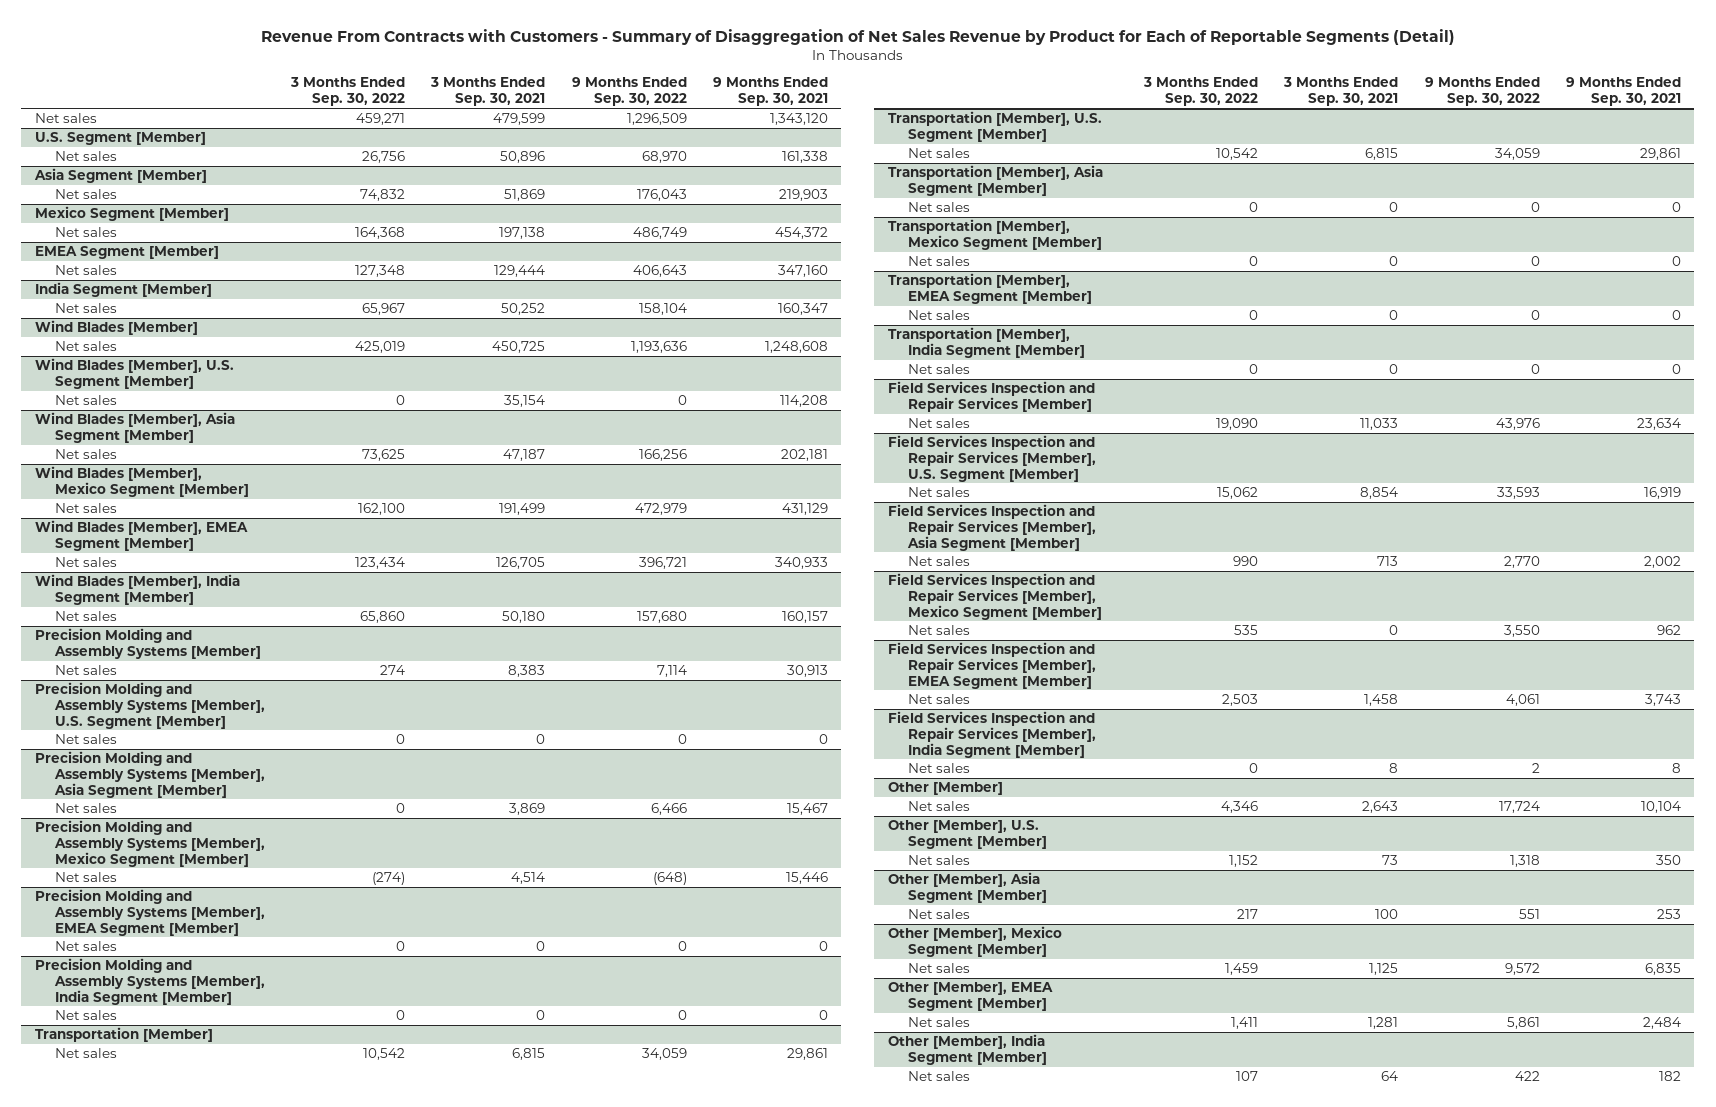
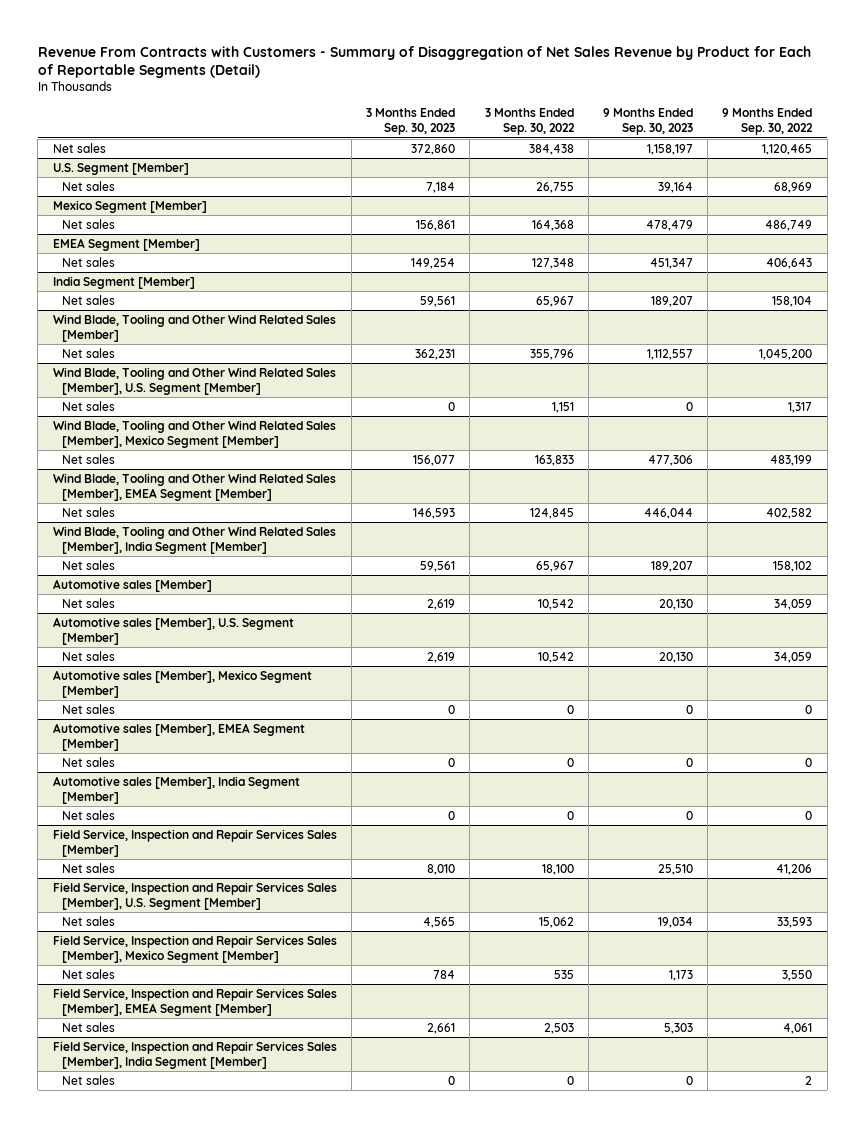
- | 3 Months Ended Sep. 30, 2022 | 3 Months Ended Sep. 30, 2021 | 9 Months Ended Sep. 30, 2022 | 9 Months Ended Sep. 30, 2021
+ | 3 Months Ended Sep. 30, 2023 | 3 Months Ended Sep. 30, 2022 | 9 Months Ended Sep. 30, 2023 | 9 Months Ended Sep. 30, 2022
- Net sales | 459,271 | 479,599 | 1,296,509 | 1,343,120
+ Net sales | 372,860 | 384,438 | 1,158,197 | 1,120,465
@ U.S. Segment [Member]
- Net sales | 26,756 | 50,896 | 68,970 | 161,338
- Asia Segment [Member]
- Net sales | 74,832 | 51,869 | 176,043 | 219,903
@ U.S. Segment [Member]
+ Net sales | 7,184 | 26,755 | 39,164 | 68,969
- Wind Blades [Member]
- Net sales | 425,019 | 450,725 | 1,193,636 | 1,248,608
- Wind Blades [Member], U.S. Segment [Member]
- Net sales | 0 | 35,154 | 0 | 114,208
- Wind Blades [Member], Asia Segment [Member]
- Net sales | 73,625 | 47,187 | 166,256 | 202,181
- Wind Blades [Member], Mexico Segment [Member]
- Net sales | 162,100 | 191,499 | 472,979 | 431,129
- Wind Blades [Member], EMEA Segment [Member]
- Net sales | 123,434 | 126,705 | 396,721 | 340,933
- Wind Blades [Member], India Segment [Member]
- Net sales | 65,860 | 50,180 | 157,680 | 160,157
- Precision Molding and Assembly Systems [Member]
- Net sales | 274 | 8,383 | 7,114 | 30,913
- Precision Molding and Assembly Systems [Member], U.S. Segment [Member]
- Net sales | 0 | 0 | 0 | 0
- Precision Molding and Assembly Systems [Member], Asia Segment [Member]
- Net sales | 0 | 3,869 | 6,466 | 15,467
- Precision Molding and Assembly Systems [Member], Mexico Segment [Member]
- Net sales | (274) | 4,514 | (648) | 15,446
- Precision Molding and Assembly Systems [Member], EMEA Segment [Member]
- Net sales | 0 | 0 | 0 | 0
- Precision Molding and Assembly Systems [Member], India Segment [Member]
- Net sales | 0 | 0 | 0 | 0
- Transportation [Member]
+ Wind Blade, Tooling and Other Wind Related Sales [Member]
+ Net sales | 362,231 | 355,796 | 1,112,557 | 1,045,200
+ Wind Blade, Tooling and Other Wind Related Sales [Member], U.S. Segment [Member]
+ Net sales | 0 | 1,151 | 0 | 1,317
+ Wind Blade, Tooling and Other Wind Related Sales [Member], Mexico Segment [Member]
+ Net sales | 156,077 | 163,833 | 477,306 | 483,199
+ Wind Blade, Tooling and Other Wind Related Sales [Member], EMEA Segment [Member]
+ Net sales | 146,593 | 124,845 | 446,044 | 402,582
+ Wind Blade, Tooling and Other Wind Related Sales [Member], India Segment [Member]
+ Net sales | 59,561 | 65,967 | 189,207 | 158,102
+ Automotive sales [Member]
- Transportation [Member], U.S. Segment [Member]
+ Automotive sales [Member], U.S. Segment [Member]
- Transportation [Member], Asia Segment [Member]
- Net sales | 0 | 0 | 0 | 0
- Transportation [Member], Mexico Segment [Member]
+ Automotive sales [Member], Mexico Segment [Member]
- Transportation [Member], EMEA Segment [Member]
+ Automotive sales [Member], EMEA Segment [Member]
- Transportation [Member], India Segment [Member]
+ Automotive sales [Member], India Segment [Member]
- Field Services Inspection and Repair Services [Member]
- Net sales | 19,090 | 11,033 | 43,976 | 23,634
- Field Services Inspection and Repair Services [Member], U.S. Segment [Member]
+ Field Service, Inspection and Repair Services Sales [Member]
+ Net sales | 8,010 | 18,100 | 25,510 | 41,206
+ Field Service, Inspection and Repair Services Sales [Member], U.S. Segment [Member]
- Field Services Inspection and Repair Services [Member], Asia Segment [Member]
- Net sales | 990 | 713 | 2,770 | 2,002
- Field Services Inspection and Repair Services [Member], Mexico Segment [Member]
+ Field Service, Inspection and Repair Services Sales [Member], Mexico Segment [Member]
- Field Services Inspection and Repair Services [Member], EMEA Segment [Member]
+ Field Service, Inspection and Repair Services Sales [Member], EMEA Segment [Member]
- Field Services Inspection and Repair Services [Member], India Segment [Member]
+ Field Service, Inspection and Repair Services Sales [Member], India Segment [Member]
- Other [Member]
- Net sales | 4,346 | 2,643 | 17,724 | 10,104
- Other [Member], U.S. Segment [Member]
- Net sales | 1,152 | 73 | 1,318 | 350
- Other [Member], Asia Segment [Member]
- Net sales | 217 | 100 | 551 | 253
- Other [Member], Mexico Segment [Member]
- Net sales | 1,459 | 1,125 | 9,572 | 6,835
- Other [Member], EMEA Segment [Member]
- Net sales | 1,411 | 1,281 | 5,861 | 2,484
- Other [Member], India Segment [Member]
- Net sales | 107 | 64 | 422 | 182

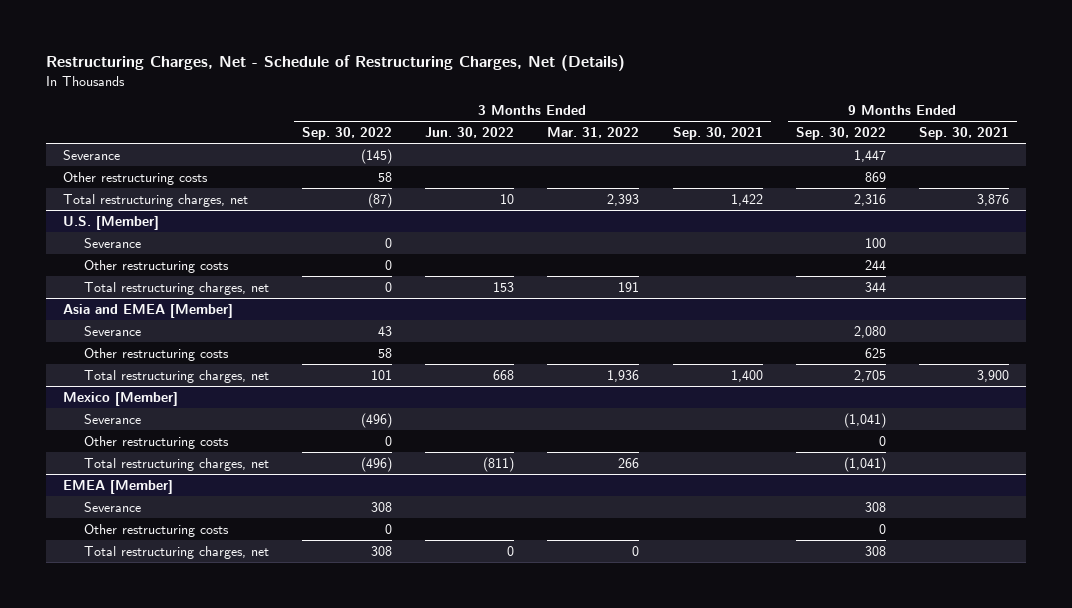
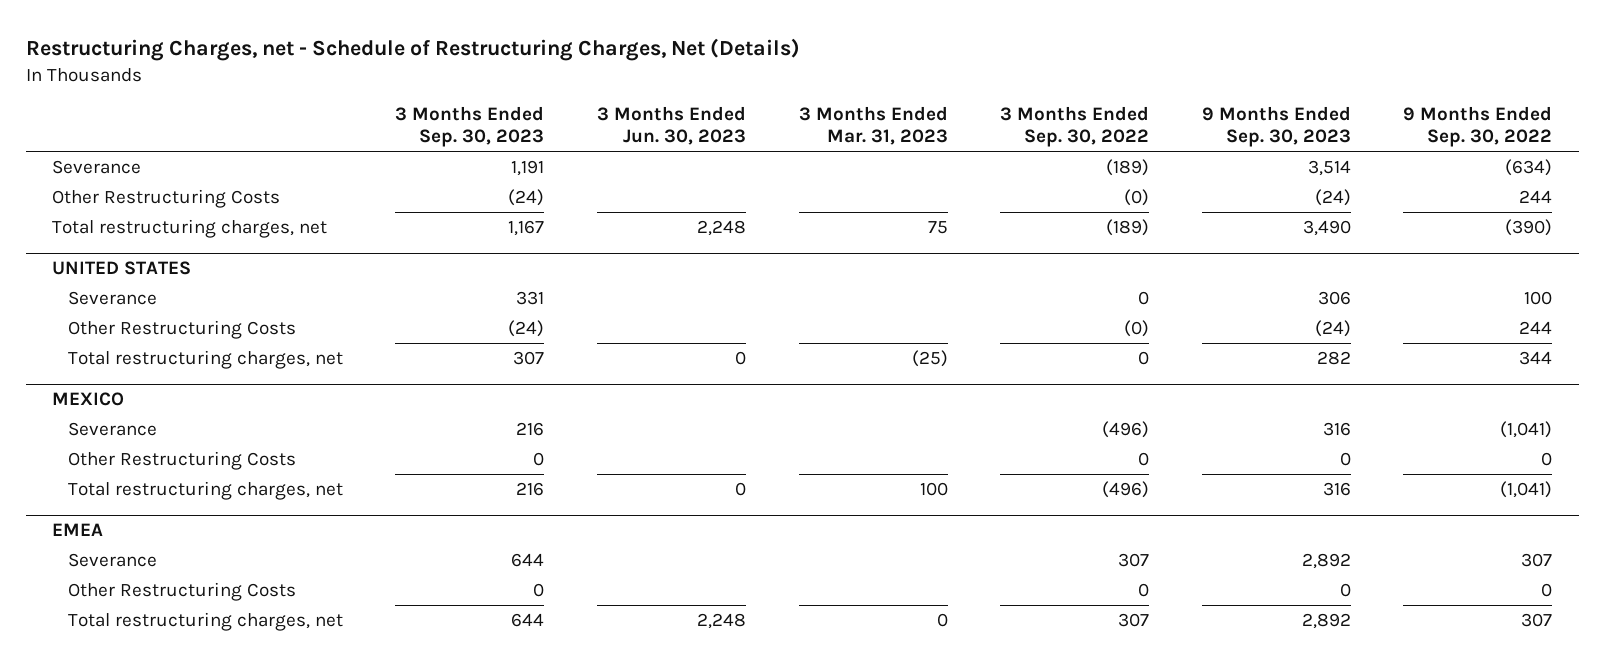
- Restructuring Charges, Net - Schedule of Restructuring Charges, Net (Details)
+ Restructuring Charges, net - Schedule of Restructuring Charges, Net (Details)
- | 3 Months Ended Sep. 30, 2022 | 3 Months Ended Jun. 30, 2022 | 3 Months Ended Mar. 31, 2022 | 3 Months Ended Sep. 30, 2021 | 9 Months Ended Sep. 30, 2022 | 9 Months Ended Sep. 30, 2021
+ | 3 Months Ended Sep. 30, 2023 | 3 Months Ended Jun. 30, 2023 | 3 Months Ended Mar. 31, 2023 | 3 Months Ended Sep. 30, 2022 | 9 Months Ended Sep. 30, 2023 | 9 Months Ended Sep. 30, 2022
- Severance | (145) | | | | 1,447 |
- Other restructuring costs | 58 | | | | 869 |
- Total restructuring charges, net | (87) | 10 | 2,393 | 1,422 | 2,316 | 3,876
- U.S. [Member]
+ Severance | 1,191 | | | (189) | 3,514 | (634)
+ Other Restructuring Costs | (24) | | | (0) | (24) | 244
+ Total restructuring charges, net | 1,167 | 2,248 | 75 | (189) | 3,490 | (390)
+ UNITED STATES
- Other restructuring costs | 0 | | | | 244 |
+ Other Restructuring Costs | (24) | | | (0) | (24) | 244
- Asia and EMEA [Member]
- Severance | 43 | | | | 2,080 |
- Other restructuring costs | 58 | | | | 625 |
- Total restructuring charges, net | 101 | 668 | 1,936 | 1,400 | 2,705 | 3,900
- Mexico [Member]
+ MEXICO
- Other restructuring costs | 0 | | | | 0 |
+ Other Restructuring Costs | 0 | | | 0 | 0 | 0
- EMEA [Member]
- Severance | 308 | | | | 308 |
- Other restructuring costs | 0 | | | | 0 |
- Total restructuring charges, net | 308 | 0 | 0 | | 308 |
+ EMEA
+ Severance | 644 | | | 307 | 2,892 | 307
+ Other Restructuring Costs | 0 | | | 0 | 0 | 0
+ Total restructuring charges, net | 644 | 2,248 | 0 | 307 | 2,892 | 307

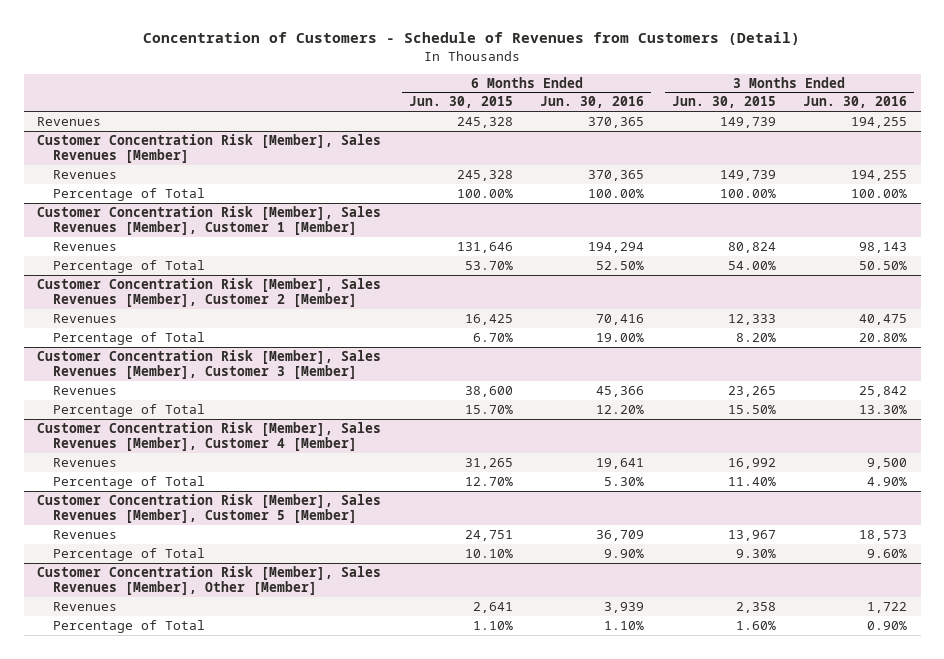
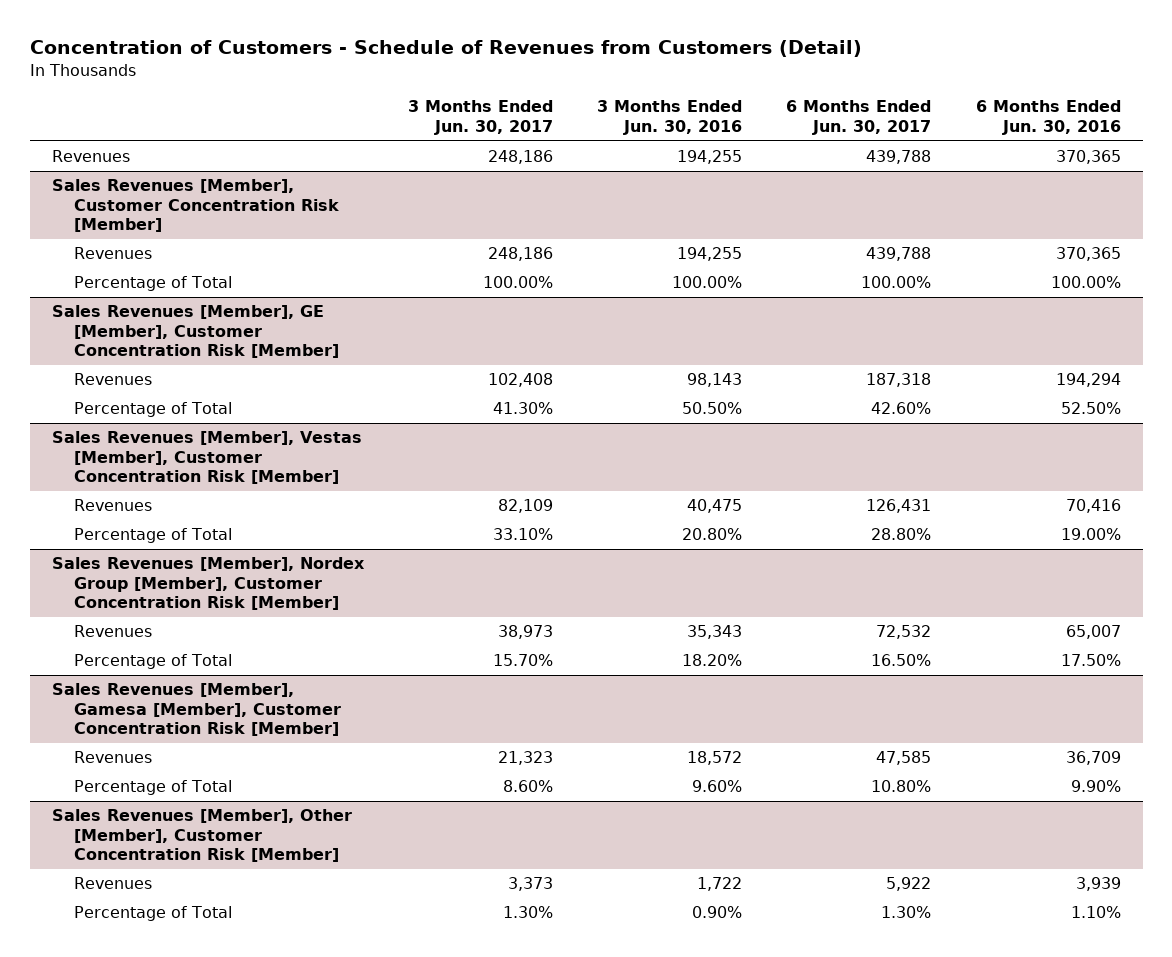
- | 6 Months Ended Jun. 30, 2015 | 6 Months Ended Jun. 30, 2016 | 3 Months Ended Jun. 30, 2015 | 3 Months Ended Jun. 30, 2016
+ | 3 Months Ended Jun. 30, 2017 | 3 Months Ended Jun. 30, 2016 | 6 Months Ended Jun. 30, 2017 | 6 Months Ended Jun. 30, 2016
- Customer Concentration Risk [Member], Sales Revenues [Member]
+ Sales Revenues [Member], Customer Concentration Risk [Member]
- Customer Concentration Risk [Member], Sales Revenues [Member], Customer 1 [Member]
+ Sales Revenues [Member], GE [Member], Customer Concentration Risk [Member]
- Customer Concentration Risk [Member], Sales Revenues [Member], Customer 2 [Member]
+ Sales Revenues [Member], Vestas [Member], Customer Concentration Risk [Member]
- Customer Concentration Risk [Member], Sales Revenues [Member], Customer 3 [Member]
- Revenues | 38,600 | 45,366 | 23,265 | 25,842
- Percentage of Total | 15.70% | 12.20% | 15.50% | 13.30%
- Customer Concentration Risk [Member], Sales Revenues [Member], Customer 4 [Member]
- Revenues | 31,265 | 19,641 | 16,992 | 9,500
- Percentage of Total | 12.70% | 5.30% | 11.40% | 4.90%
- Customer Concentration Risk [Member], Sales Revenues [Member], Customer 5 [Member]
- Revenues | 24,751 | 36,709 | 13,967 | 18,573
+ Sales Revenues [Member], Nordex Group [Member], Customer Concentration Risk [Member]
+ Revenues | 38,973 | 35,343 | 72,532 | 65,007
+ Percentage of Total | 15.70% | 18.20% | 16.50% | 17.50%
+ Sales Revenues [Member], Gamesa [Member], Customer Concentration Risk [Member]
+ Revenues | 21,323 | 18,572 | 47,585 | 36,709
- Customer Concentration Risk [Member], Sales Revenues [Member], Other [Member]
+ Sales Revenues [Member], Other [Member], Customer Concentration Risk [Member]

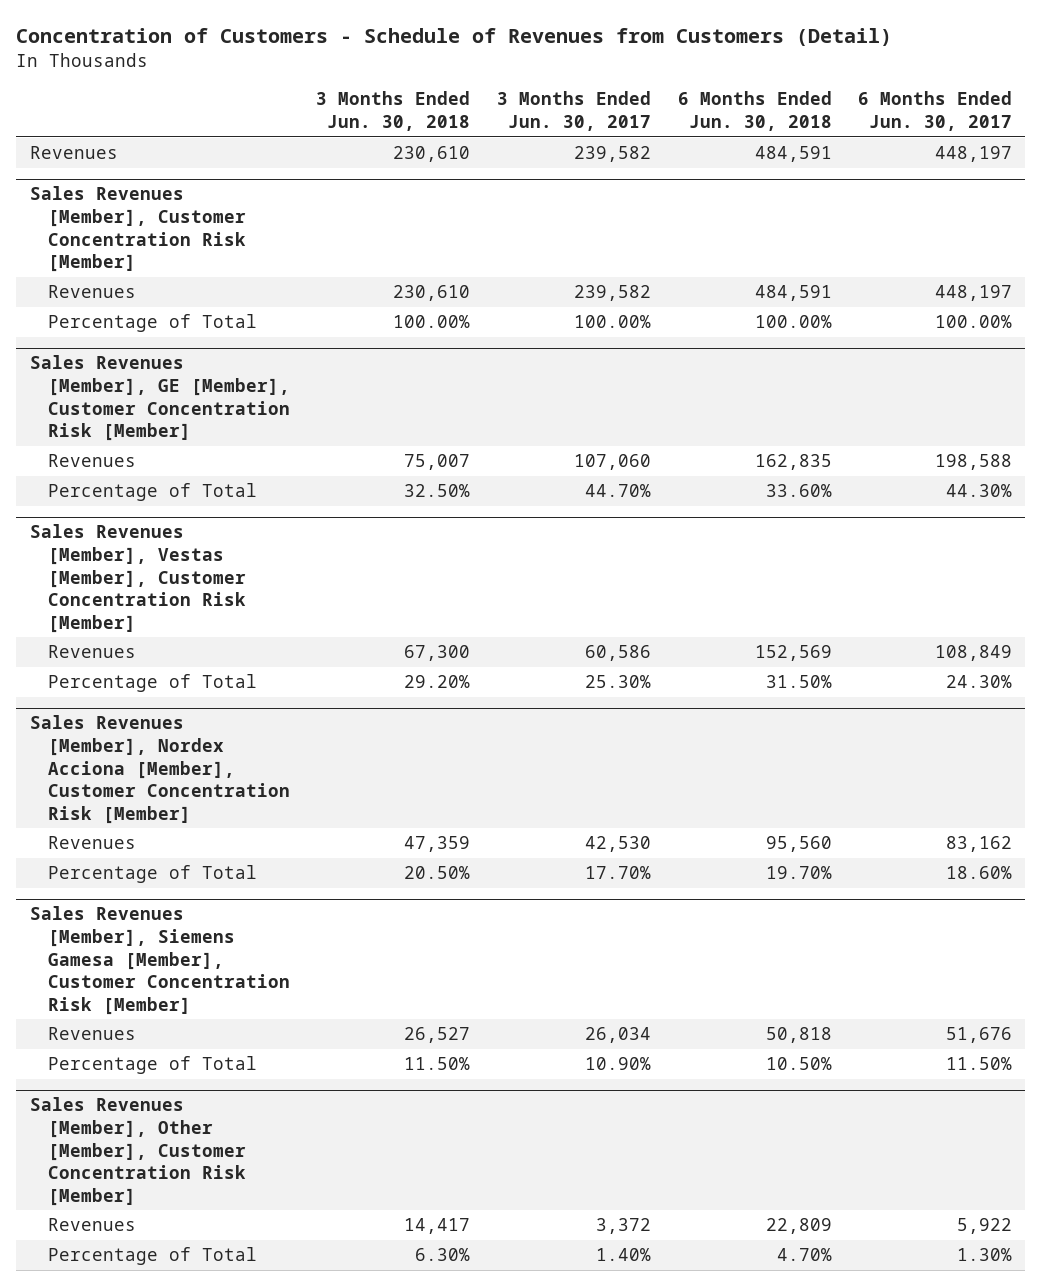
- | 3 Months Ended Jun. 30, 2017 | 3 Months Ended Jun. 30, 2016 | 6 Months Ended Jun. 30, 2017 | 6 Months Ended Jun. 30, 2016
+ | 3 Months Ended Jun. 30, 2018 | 3 Months Ended Jun. 30, 2017 | 6 Months Ended Jun. 30, 2018 | 6 Months Ended Jun. 30, 2017
- Revenues | 248,186 | 194,255 | 439,788 | 370,365
+ Revenues | 230,610 | 239,582 | 484,591 | 448,197
@ Sales Revenues [Member], Customer Concentration Risk [Member]
- Revenues | 248,186 | 194,255 | 439,788 | 370,365
+ Revenues | 230,610 | 239,582 | 484,591 | 448,197
@ Sales Revenues [Member], GE [Member], Customer Concentration Risk [Member]
- Revenues | 102,408 | 98,143 | 187,318 | 194,294
- Percentage of Total | 41.30% | 50.50% | 42.60% | 52.50%
+ Revenues | 75,007 | 107,060 | 162,835 | 198,588
+ Percentage of Total | 32.50% | 44.70% | 33.60% | 44.30%
@ Sales Revenues [Member], Vestas [Member], Customer Concentration Risk [Member]
- Revenues | 82,109 | 40,475 | 126,431 | 70,416
- Percentage of Total | 33.10% | 20.80% | 28.80% | 19.00%
- Sales Revenues [Member], Nordex Group [Member], Customer Concentration Risk [Member]
- Revenues | 38,973 | 35,343 | 72,532 | 65,007
- Percentage of Total | 15.70% | 18.20% | 16.50% | 17.50%
- Sales Revenues [Member], Gamesa [Member], Customer Concentration Risk [Member]
- Revenues | 21,323 | 18,572 | 47,585 | 36,709
- Percentage of Total | 8.60% | 9.60% | 10.80% | 9.90%
@ Sales Revenues [Member], Vestas [Member], Customer Concentration Risk [Member]
+ Revenues | 67,300 | 60,586 | 152,569 | 108,849
+ Percentage of Total | 29.20% | 25.30% | 31.50% | 24.30%
+ Sales Revenues [Member], Nordex Acciona [Member], Customer Concentration Risk [Member]
+ Revenues | 47,359 | 42,530 | 95,560 | 83,162
+ Percentage of Total | 20.50% | 17.70% | 19.70% | 18.60%
+ Sales Revenues [Member], Siemens Gamesa [Member], Customer Concentration Risk [Member]
+ Revenues | 26,527 | 26,034 | 50,818 | 51,676
+ Percentage of Total | 11.50% | 10.90% | 10.50% | 11.50%
@ Sales Revenues [Member], Other [Member], Customer Concentration Risk [Member]
- Revenues | 3,373 | 1,722 | 5,922 | 3,939
- Percentage of Total | 1.30% | 0.90% | 1.30% | 1.10%
+ Revenues | 14,417 | 3,372 | 22,809 | 5,922
+ Percentage of Total | 6.30% | 1.40% | 4.70% | 1.30%

